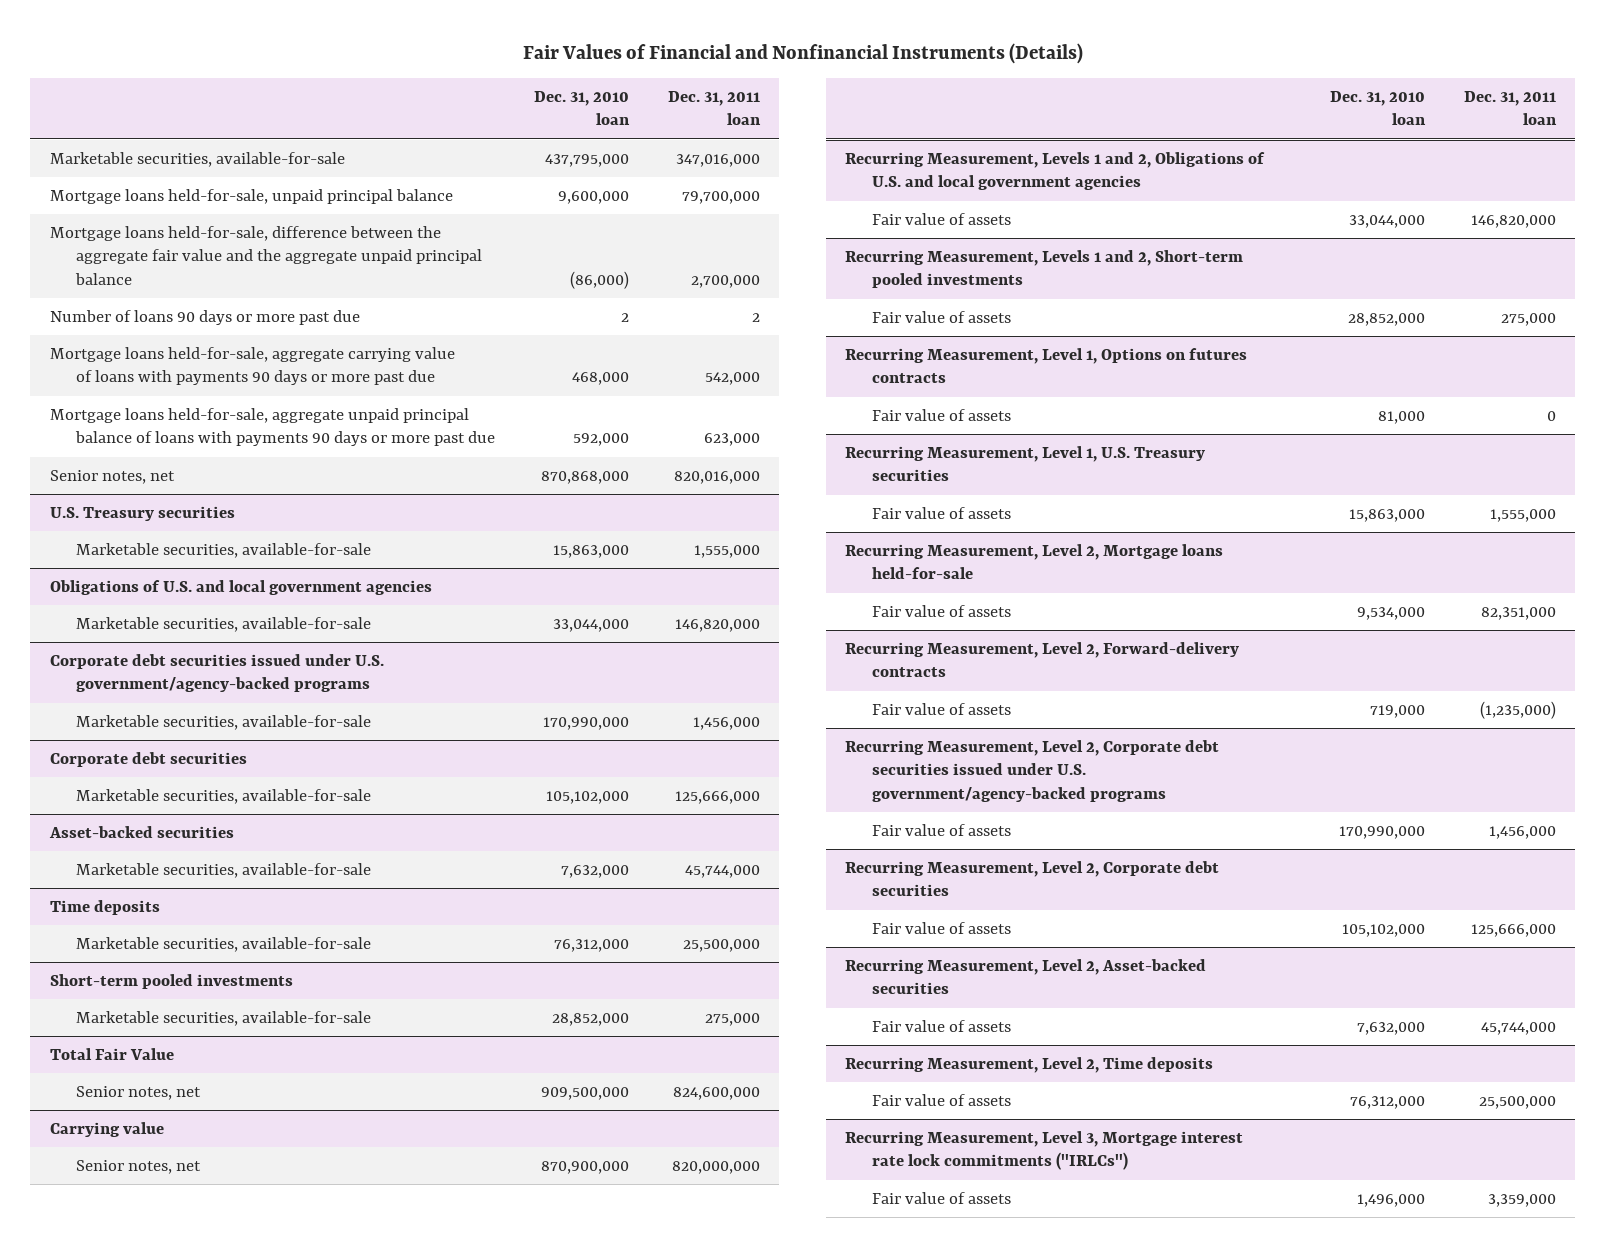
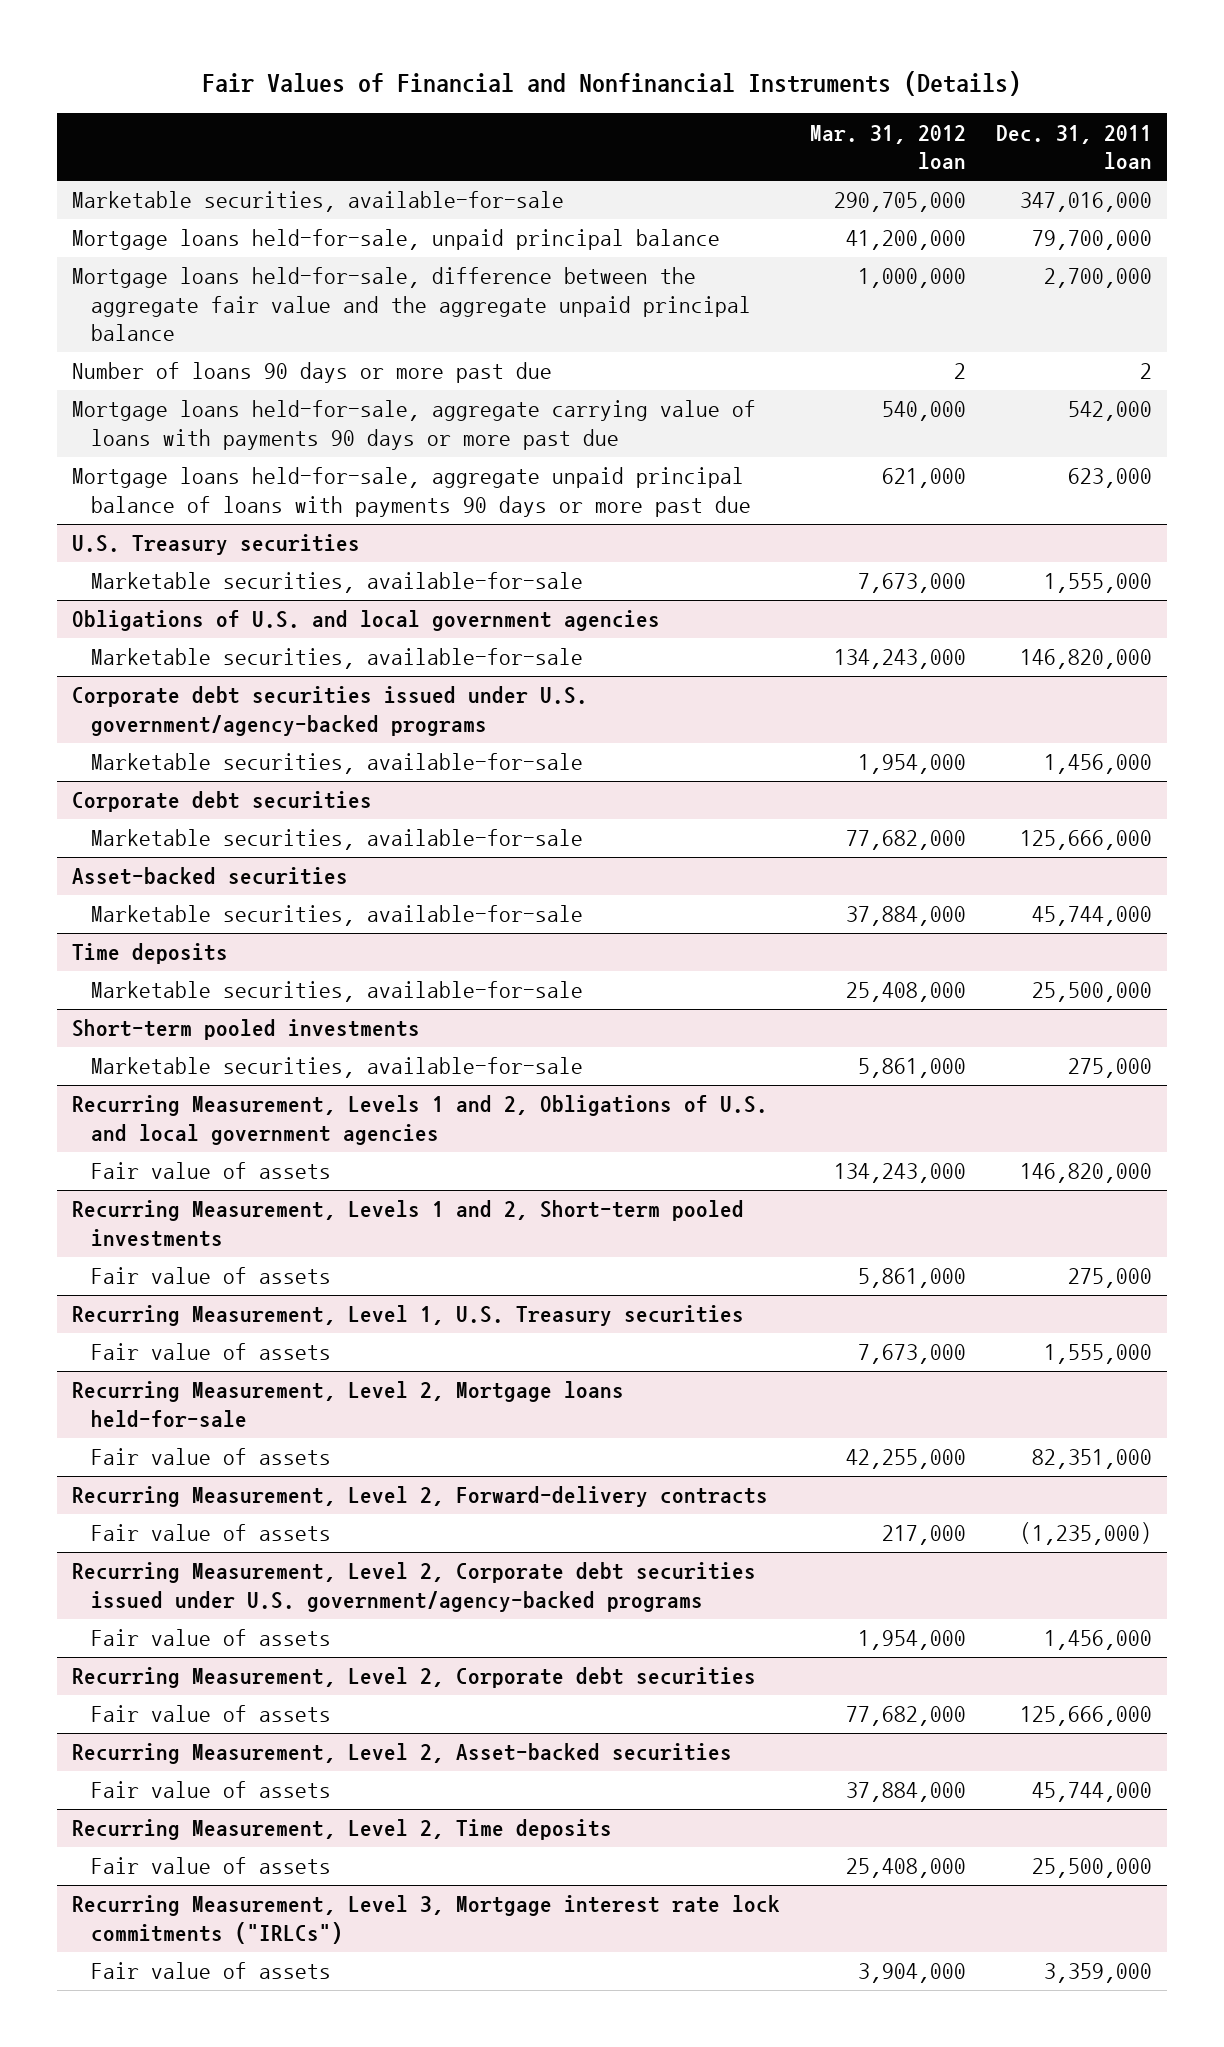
- | Dec. 31, 2010 loan | Dec. 31, 2011 loan
+ | Mar. 31, 2012 loan | Dec. 31, 2011 loan
- Senior notes, net | 870,868,000 | 820,016,000
- Total Fair Value
- Senior notes, net | 909,500,000 | 824,600,000
- Carrying value
- Senior notes, net | 870,900,000 | 820,000,000
- Recurring Measurement, Level 1, Options on futures contracts
- Fair value of assets | 81,000 | 0

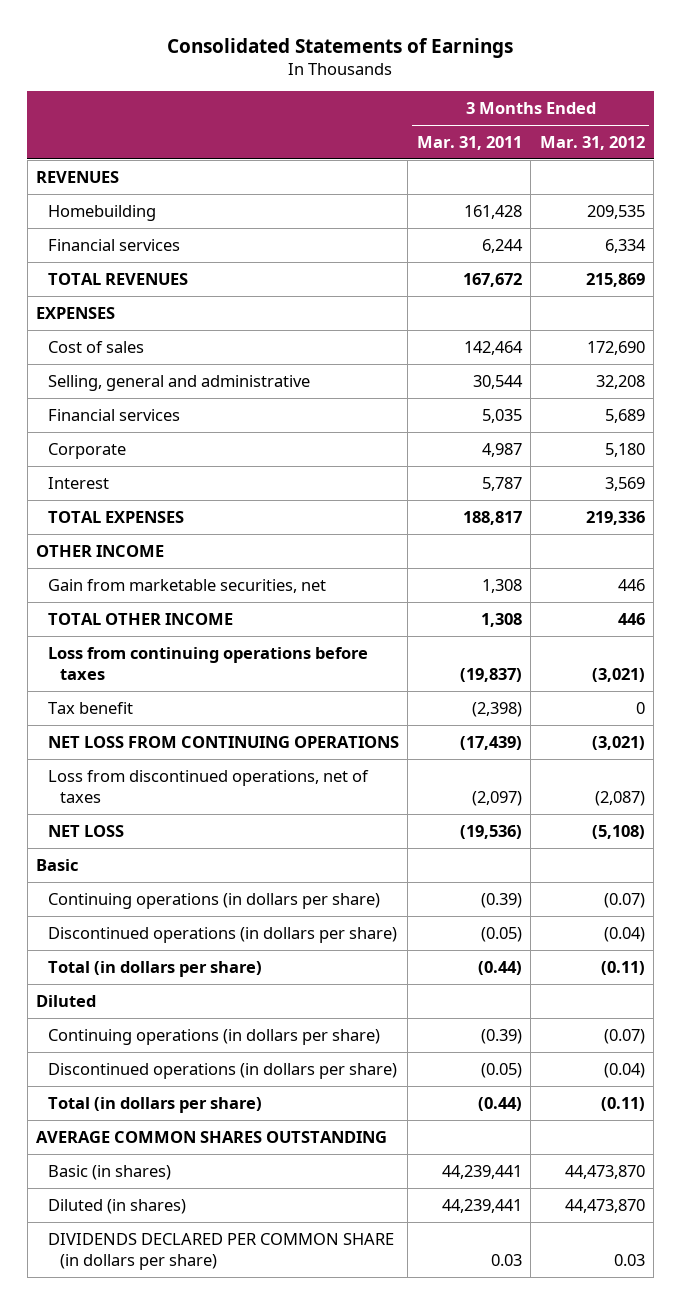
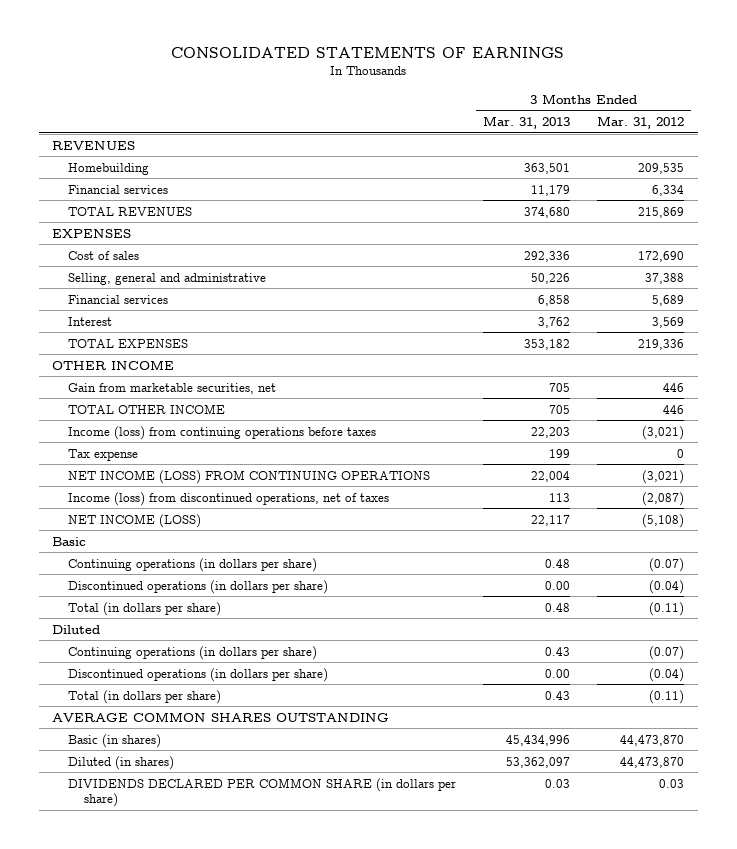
- Consolidated Statements of Earnings
+ CONSOLIDATED STATEMENTS OF EARNINGS
- | 3 Months Ended Mar. 31, 2011 | 3 Months Ended Mar. 31, 2012
+ | 3 Months Ended Mar. 31, 2013 | 3 Months Ended Mar. 31, 2012
- Selling, general and administrative | 30,544 | 32,208
+ Selling, general and administrative | 50,226 | 37,388
- Corporate | 4,987 | 5,180
- Loss from continuing operations before taxes | (19,837) | (3,021)
- Tax benefit | (2,398) | 0
- NET LOSS FROM CONTINUING OPERATIONS | (17,439) | (3,021)
- Loss from discontinued operations, net of taxes | (2,097) | (2,087)
- NET LOSS | (19,536) | (5,108)
+ Income (loss) from continuing operations before taxes | 22,203 | (3,021)
+ Tax expense | 199 | 0
+ NET INCOME (LOSS) FROM CONTINUING OPERATIONS | 22,004 | (3,021)
+ Income (loss) from discontinued operations, net of taxes | 113 | (2,087)
+ NET INCOME (LOSS) | 22,117 | (5,108)

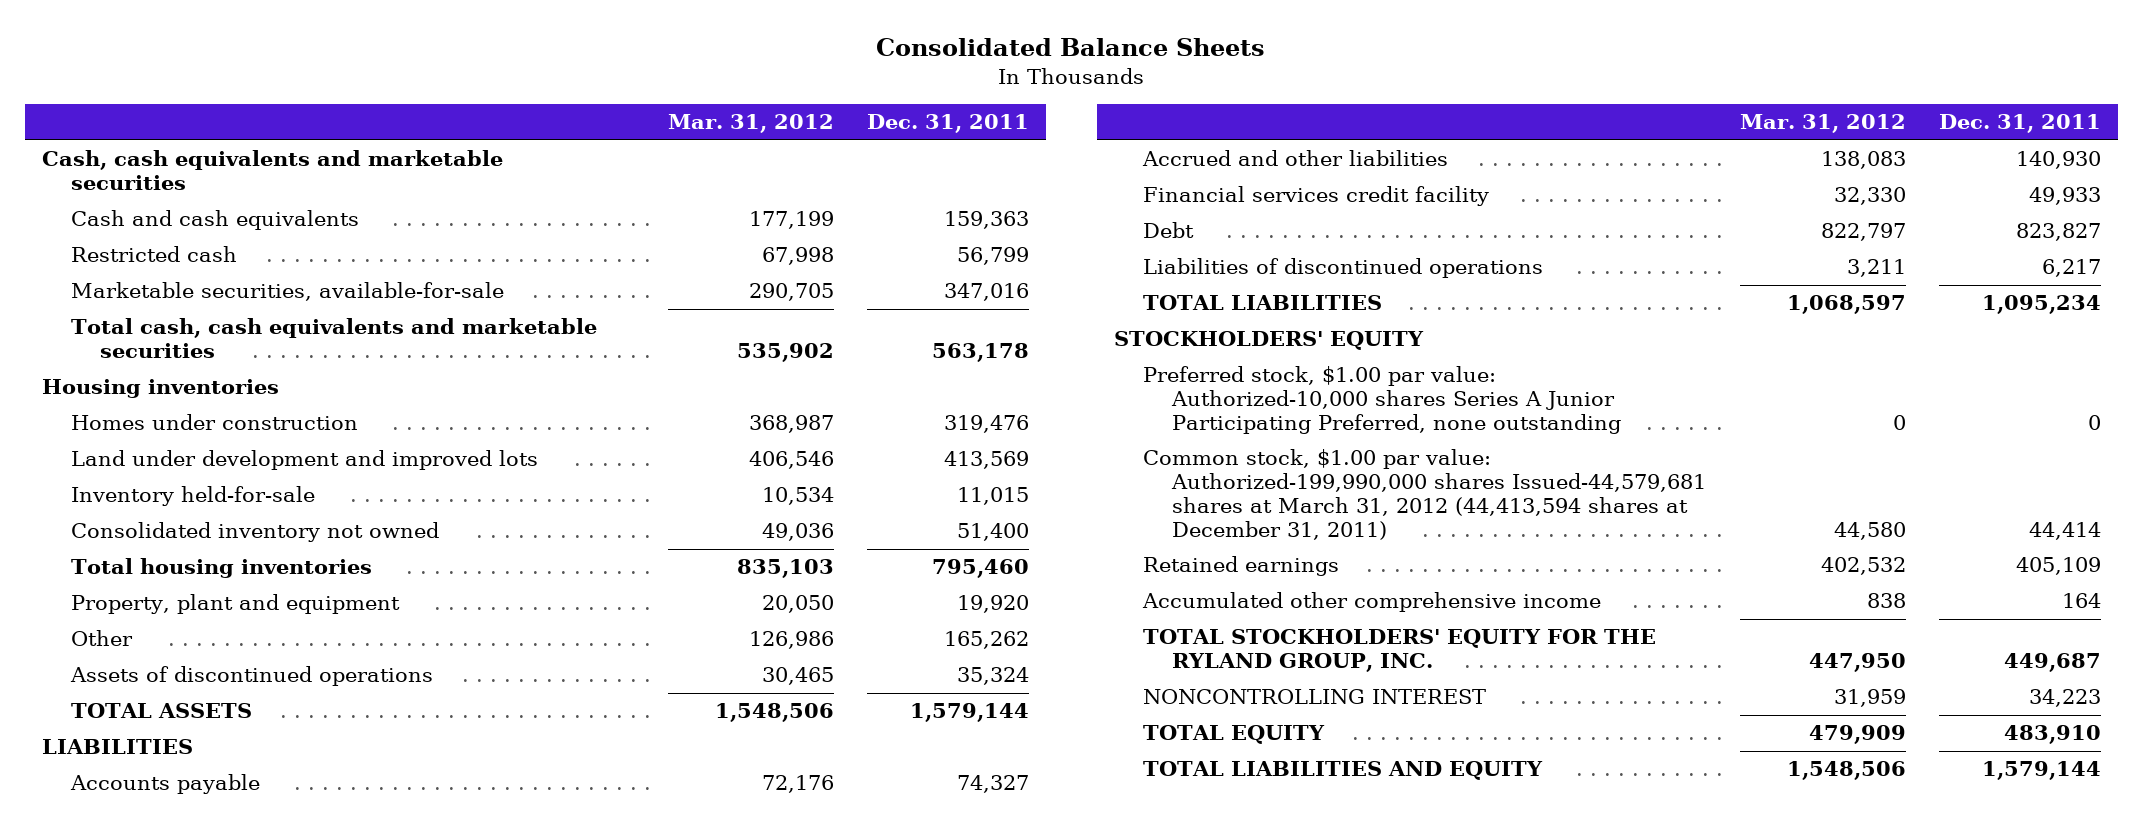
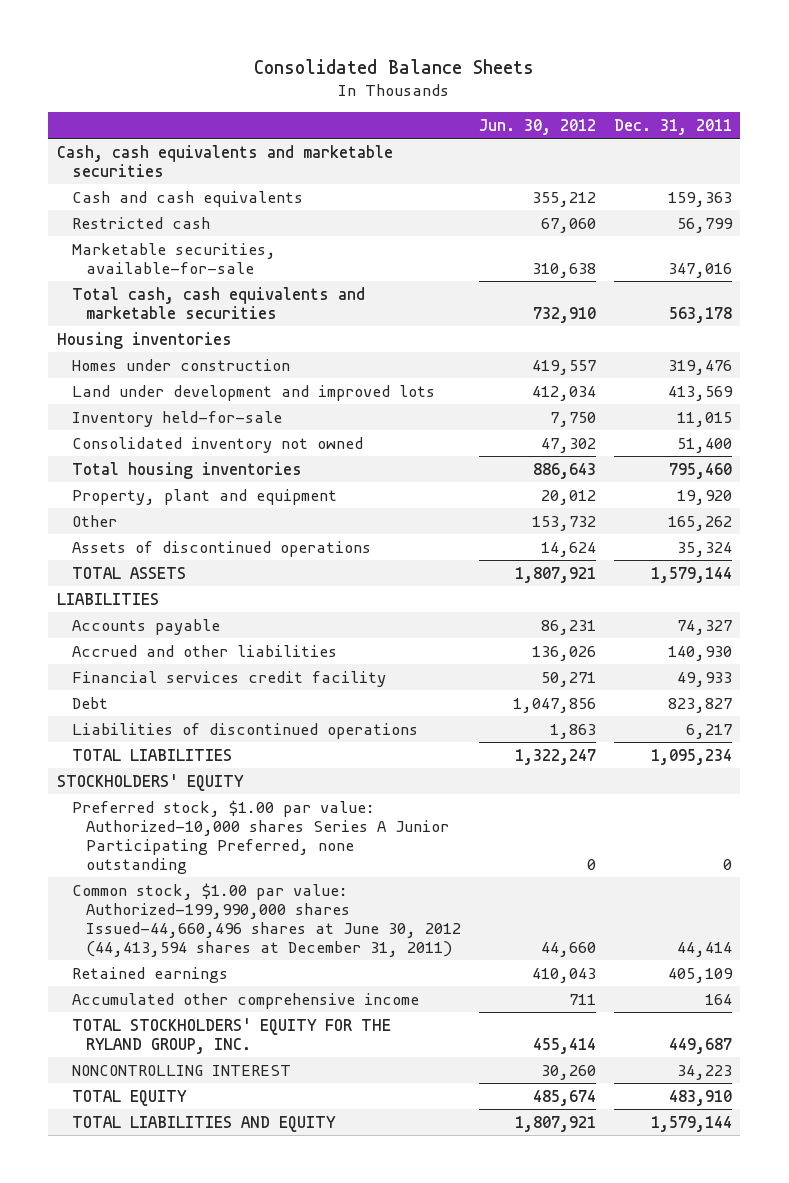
- | Mar. 31, 2012 | Dec. 31, 2011
+ | Jun. 30, 2012 | Dec. 31, 2011
- Common stock, $1.00 par value: Authorized-199,990,000 shares Issued-44,579,681 shares at March 31, 2012 (44,413,594 shares at December 31, 2011) | 44,580 | 44,414
+ Common stock, $1.00 par value: Authorized-199,990,000 shares Issued-44,660,496 shares at June 30, 2012 (44,413,594 shares at December 31, 2011) | 44,660 | 44,414

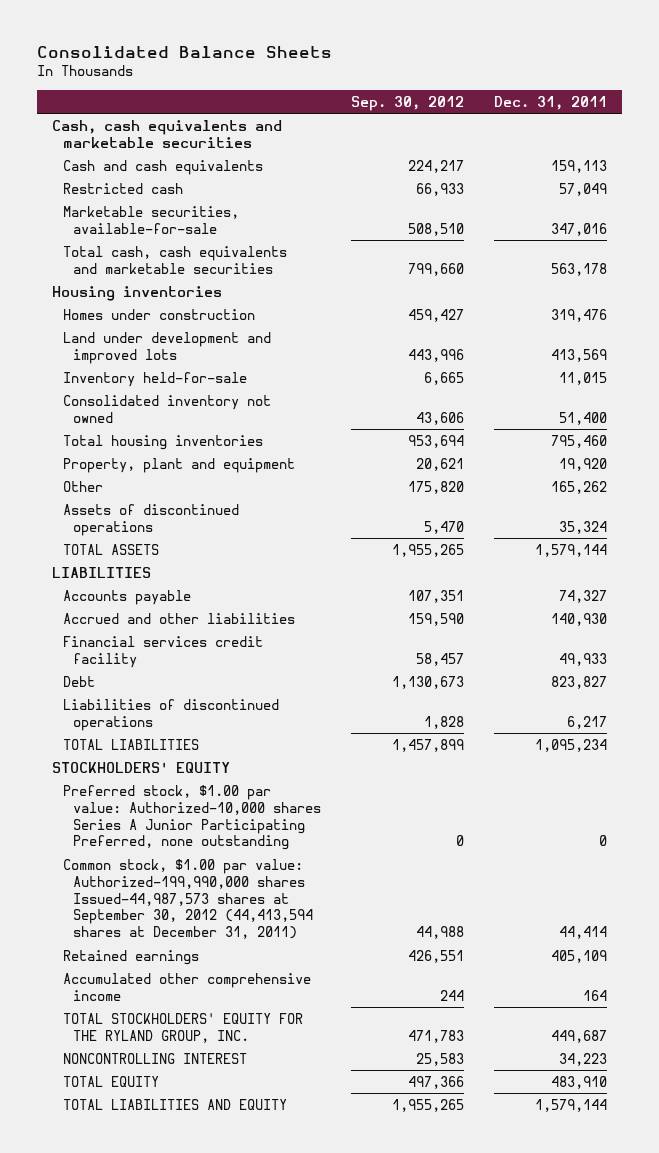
- | Jun. 30, 2012 | Dec. 31, 2011
+ | Sep. 30, 2012 | Dec. 31, 2011
- Cash and cash equivalents | 355,212 | 159,363
- Restricted cash | 67,060 | 56,799
+ Cash and cash equivalents | 224,217 | 159,113
+ Restricted cash | 66,933 | 57,049
- Common stock, $1.00 par value: Authorized-199,990,000 shares Issued-44,660,496 shares at June 30, 2012 (44,413,594 shares at December 31, 2011) | 44,660 | 44,414
+ Common stock, $1.00 par value: Authorized-199,990,000 shares Issued-44,987,573 shares at September 30, 2012 (44,413,594 shares at December 31, 2011) | 44,988 | 44,414

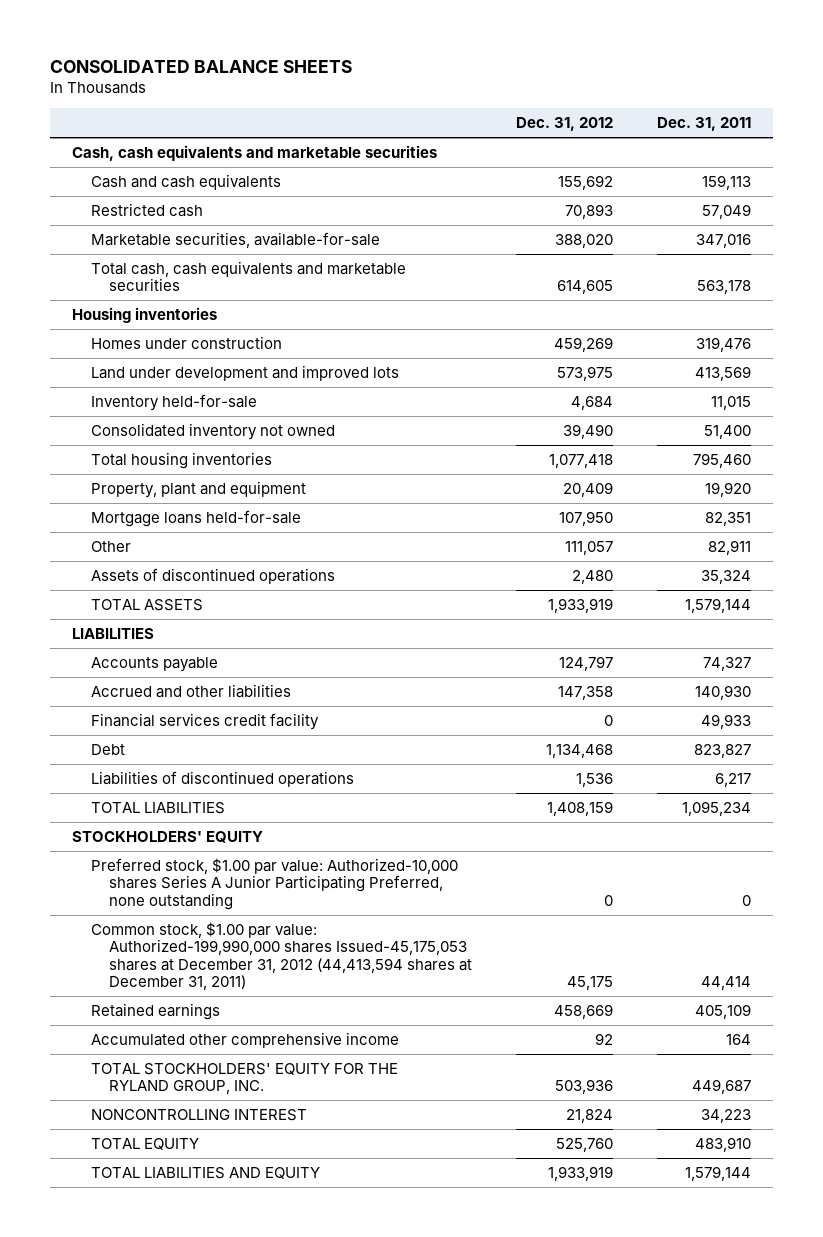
- Consolidated Balance Sheets
+ CONSOLIDATED BALANCE SHEETS
- | Sep. 30, 2012 | Dec. 31, 2011
+ | Dec. 31, 2012 | Dec. 31, 2011
- Other | 175,820 | 165,262
+ Mortgage loans held-for-sale | 107,950 | 82,351
+ Other | 111,057 | 82,911
- Common stock, $1.00 par value: Authorized-199,990,000 shares Issued-44,987,573 shares at September 30, 2012 (44,413,594 shares at December 31, 2011) | 44,988 | 44,414
+ Common stock, $1.00 par value: Authorized-199,990,000 shares Issued-45,175,053 shares at December 31, 2012 (44,413,594 shares at December 31, 2011) | 45,175 | 44,414

